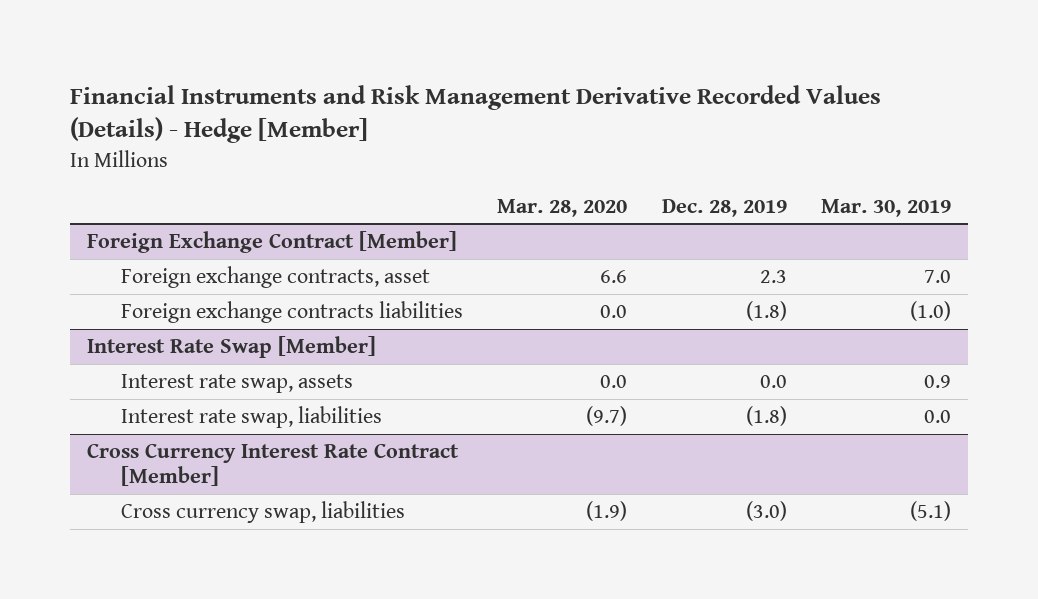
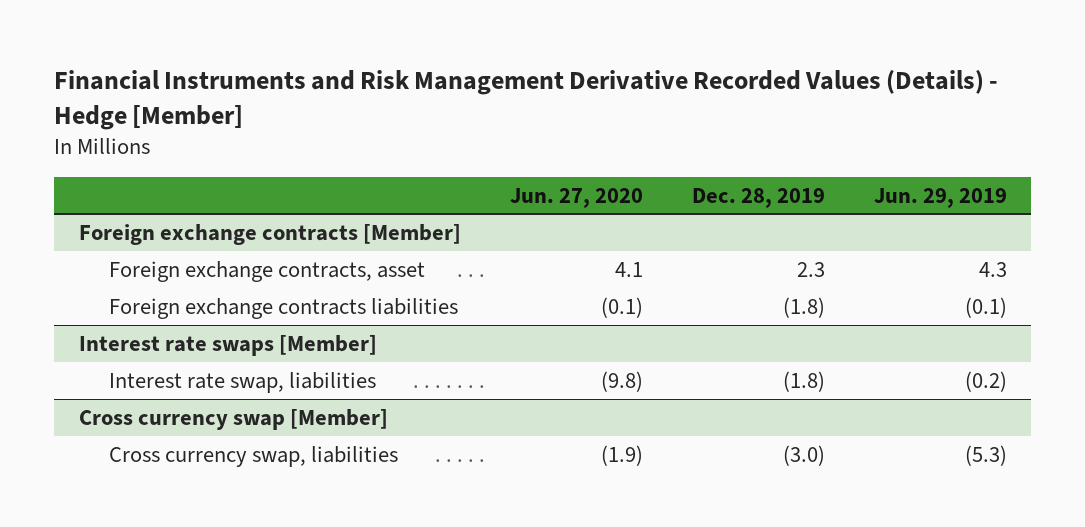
- | Mar. 28, 2020 | Dec. 28, 2019 | Mar. 30, 2019
+ | Jun. 27, 2020 | Dec. 28, 2019 | Jun. 29, 2019
- Foreign Exchange Contract [Member]
+ Foreign exchange contracts [Member]
- Interest Rate Swap [Member]
- Interest rate swap, assets | 0.0 | 0.0 | 0.9
+ Interest rate swaps [Member]
- Cross Currency Interest Rate Contract [Member]
+ Cross currency swap [Member]

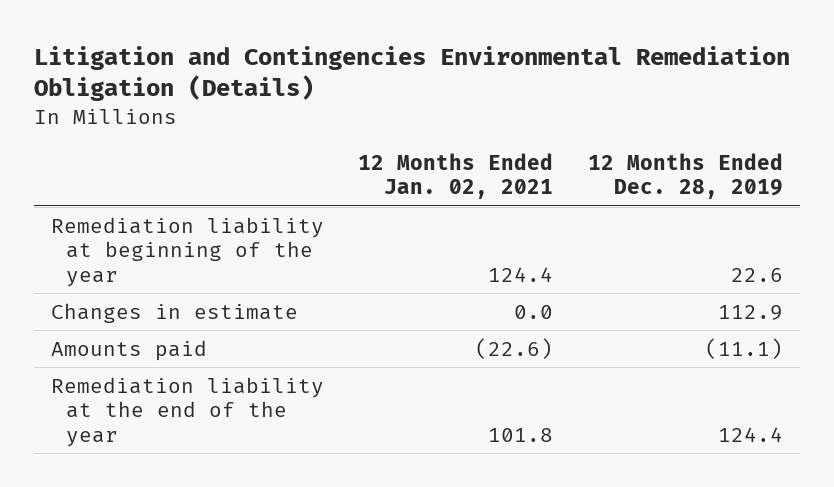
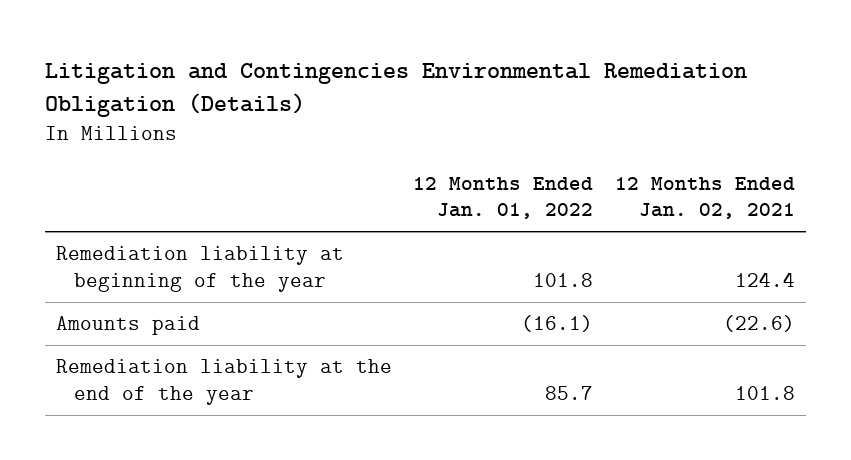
- | 12 Months Ended Jan. 02, 2021 | 12 Months Ended Dec. 28, 2019
+ | 12 Months Ended Jan. 01, 2022 | 12 Months Ended Jan. 02, 2021
- Changes in estimate | 0.0 | 112.9

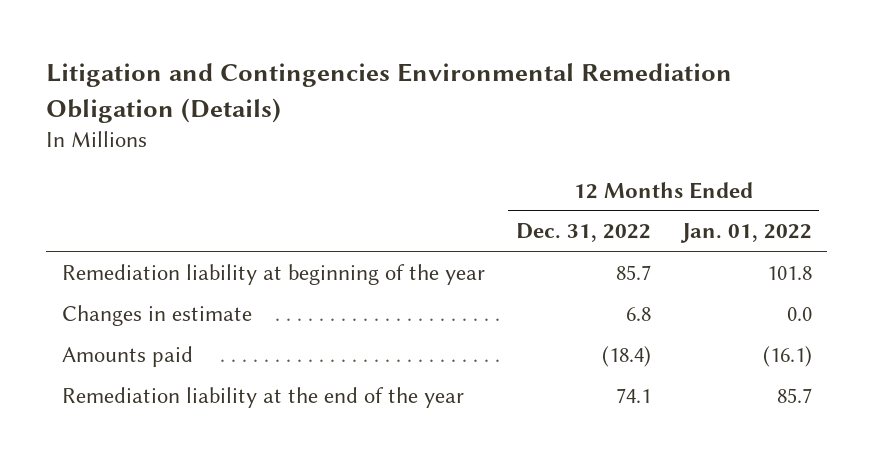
- | 12 Months Ended Jan. 01, 2022 | 12 Months Ended Jan. 02, 2021
+ | 12 Months Ended Dec. 31, 2022 | 12 Months Ended Jan. 01, 2022
+ Changes in estimate | 6.8 | 0.0

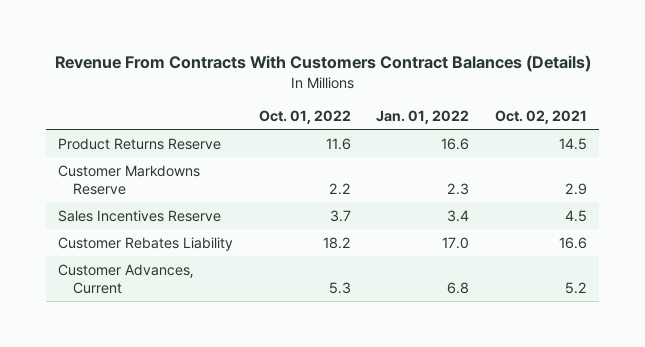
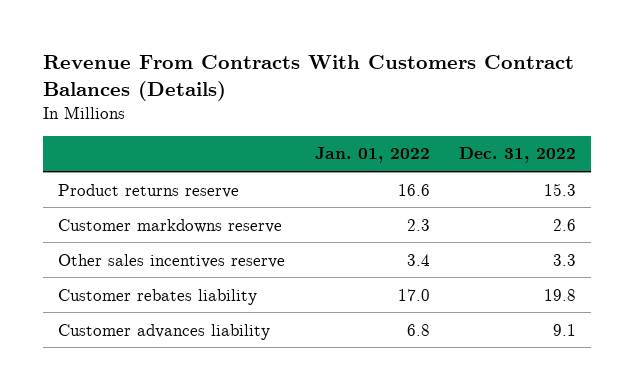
- | Oct. 01, 2022 | Jan. 01, 2022 | Oct. 02, 2021
+ | Jan. 01, 2022 | Dec. 31, 2022
- Product Returns Reserve | 11.6 | 16.6 | 14.5
- Customer Markdowns Reserve | 2.2 | 2.3 | 2.9
- Sales Incentives Reserve | 3.7 | 3.4 | 4.5
- Customer Rebates Liability | 18.2 | 17.0 | 16.6
- Customer Advances, Current | 5.3 | 6.8 | 5.2
+ Product returns reserve | 16.6 | 15.3
+ Customer markdowns reserve | 2.3 | 2.6
+ Other sales incentives reserve | 3.4 | 3.3
+ Customer rebates liability | 17.0 | 19.8
+ Customer advances liability | 6.8 | 9.1

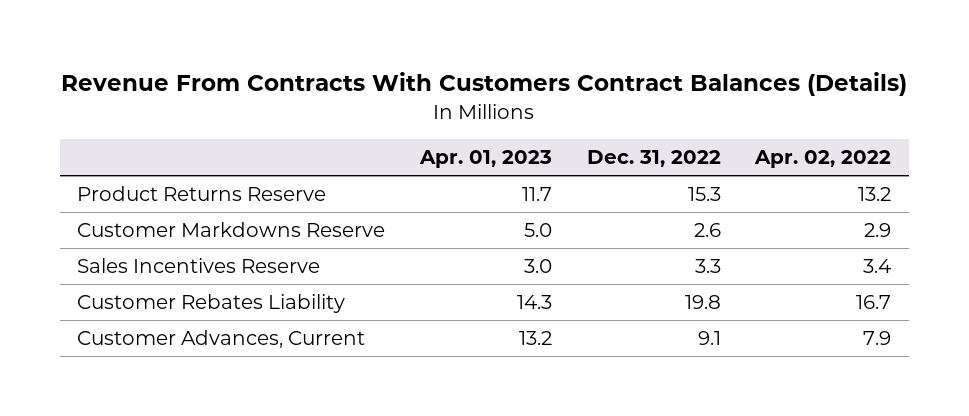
- | Jan. 01, 2022 | Dec. 31, 2022
+ | Apr. 01, 2023 | Dec. 31, 2022 | Apr. 02, 2022
- Product returns reserve | 16.6 | 15.3
- Customer markdowns reserve | 2.3 | 2.6
- Other sales incentives reserve | 3.4 | 3.3
- Customer rebates liability | 17.0 | 19.8
- Customer advances liability | 6.8 | 9.1
+ Product Returns Reserve | 11.7 | 15.3 | 13.2
+ Customer Markdowns Reserve | 5.0 | 2.6 | 2.9
+ Sales Incentives Reserve | 3.0 | 3.3 | 3.4
+ Customer Rebates Liability | 14.3 | 19.8 | 16.7
+ Customer Advances, Current | 13.2 | 9.1 | 7.9

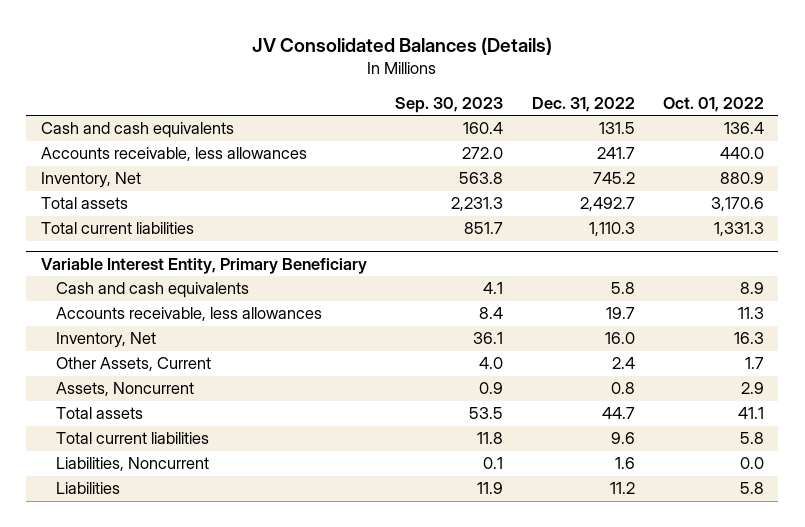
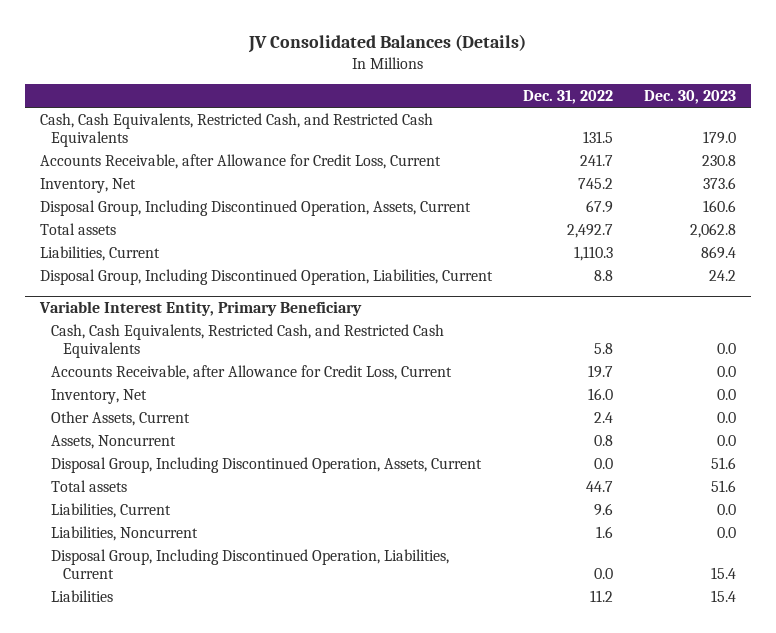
- | Sep. 30, 2023 | Dec. 31, 2022 | Oct. 01, 2022
+ | Dec. 31, 2022 | Dec. 30, 2023
- Cash and cash equivalents | 160.4 | 131.5 | 136.4
- Accounts receivable, less allowances | 272.0 | 241.7 | 440.0
+ Cash, Cash Equivalents, Restricted Cash, and Restricted Cash Equivalents | 131.5 | 179.0
+ Accounts Receivable, after Allowance for Credit Loss, Current | 241.7 | 230.8
+ Disposal Group, Including Discontinued Operation, Assets, Current | 67.9 | 160.6
- Total current liabilities | 851.7 | 1,110.3 | 1,331.3
+ Liabilities, Current | 1,110.3 | 869.4
+ Disposal Group, Including Discontinued Operation, Liabilities, Current | 8.8 | 24.2
@ Variable Interest Entity, Primary Beneficiary
- Cash and cash equivalents | 4.1 | 5.8 | 8.9
- Accounts receivable, less allowances | 8.4 | 19.7 | 11.3
+ Cash, Cash Equivalents, Restricted Cash, and Restricted Cash Equivalents | 5.8 | 0.0
+ Accounts Receivable, after Allowance for Credit Loss, Current | 19.7 | 0.0
+ Disposal Group, Including Discontinued Operation, Assets, Current | 0.0 | 51.6
- Total current liabilities | 11.8 | 9.6 | 5.8
+ Liabilities, Current | 9.6 | 0.0
+ Disposal Group, Including Discontinued Operation, Liabilities, Current | 0.0 | 15.4

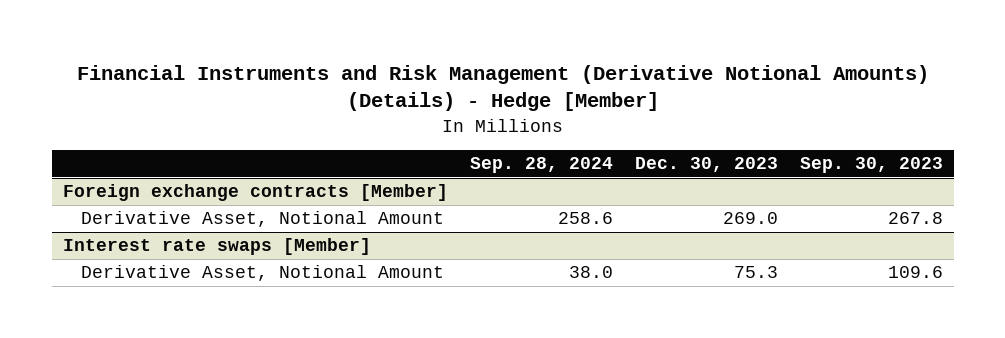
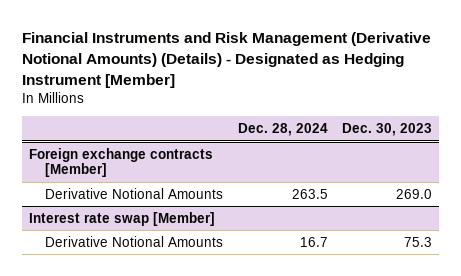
- Financial Instruments and Risk Management (Derivative Notional Amounts) (Details) - Hedge [Member]
+ Financial Instruments and Risk Management (Derivative Notional Amounts) (Details) - Designated as Hedging Instrument [Member]
- | Sep. 28, 2024 | Dec. 30, 2023 | Sep. 30, 2023
+ | Dec. 28, 2024 | Dec. 30, 2023
@ Foreign exchange contracts [Member]
- Derivative Asset, Notional Amount | 258.6 | 269.0 | 267.8
- Interest rate swaps [Member]
- Derivative Asset, Notional Amount | 38.0 | 75.3 | 109.6
@ Foreign exchange contracts [Member]
+ Derivative Notional Amounts | 263.5 | 269.0
+ Interest rate swap [Member]
+ Derivative Notional Amounts | 16.7 | 75.3

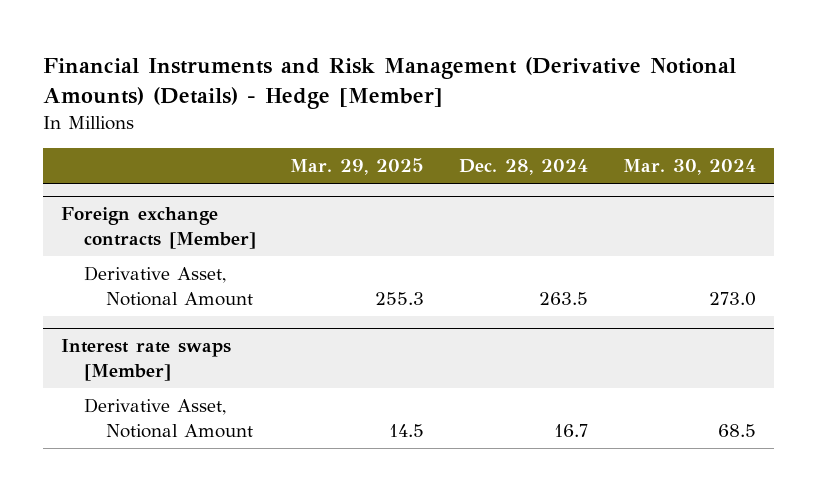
- Financial Instruments and Risk Management (Derivative Notional Amounts) (Details) - Designated as Hedging Instrument [Member]
+ Financial Instruments and Risk Management (Derivative Notional Amounts) (Details) - Hedge [Member]
- | Dec. 28, 2024 | Dec. 30, 2023
+ | Mar. 29, 2025 | Dec. 28, 2024 | Mar. 30, 2024
@ Foreign exchange contracts [Member]
- Derivative Notional Amounts | 263.5 | 269.0
- Interest rate swap [Member]
- Derivative Notional Amounts | 16.7 | 75.3
@ Foreign exchange contracts [Member]
+ Derivative Asset, Notional Amount | 255.3 | 263.5 | 273.0
+ Interest rate swaps [Member]
+ Derivative Asset, Notional Amount | 14.5 | 16.7 | 68.5

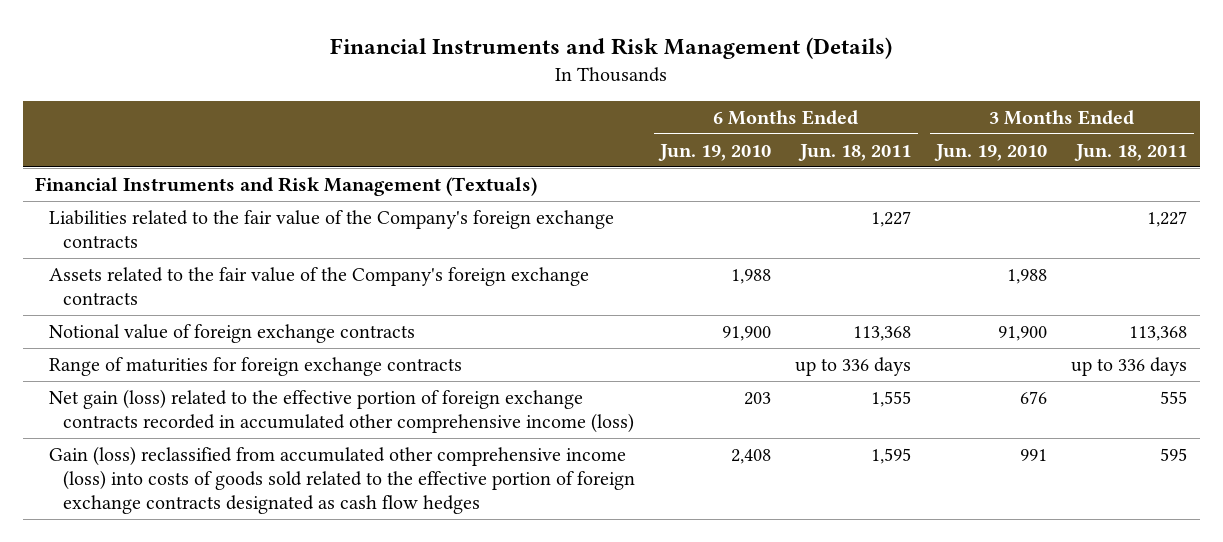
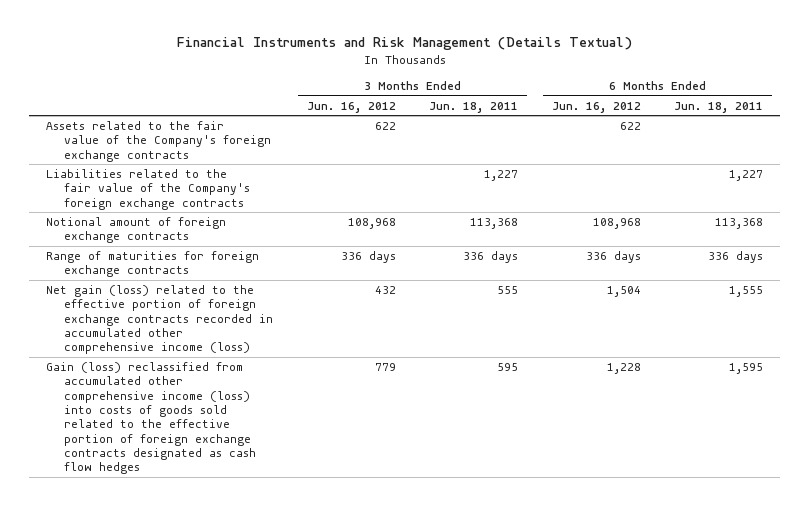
- Financial Instruments and Risk Management (Details)
+ Financial Instruments and Risk Management (Details Textual)
- | 6 Months Ended Jun. 19, 2010 | 6 Months Ended Jun. 18, 2011 | 3 Months Ended Jun. 19, 2010 | 3 Months Ended Jun. 18, 2011
+ | 3 Months Ended Jun. 16, 2012 | 3 Months Ended Jun. 18, 2011 | 6 Months Ended Jun. 16, 2012 | 6 Months Ended Jun. 18, 2011
- Financial Instruments and Risk Management (Textuals)
- Notional value of foreign exchange contracts | 91,900 | 113,368 | 91,900 | 113,368
- Range of maturities for foreign exchange contracts | | up to 336 days | | up to 336 days
moved down: Liabilities related to the fair value of the Company's foreign exchange contracts | | 1,227 | | 1,227
+ Notional amount of foreign exchange contracts | 108,968 | 113,368 | 108,968 | 113,368
+ Range of maturities for foreign exchange contracts | 336 days | 336 days | 336 days | 336 days

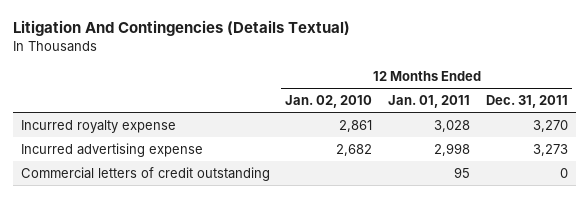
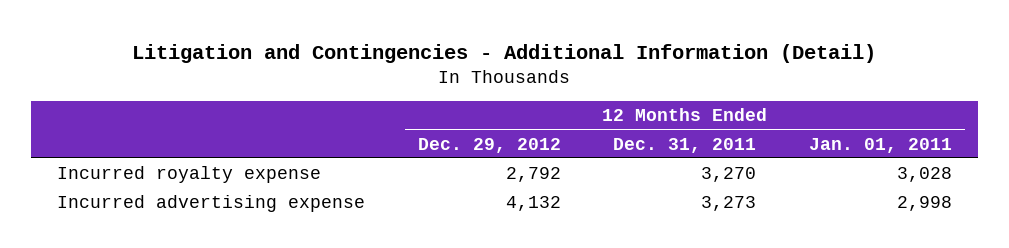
- Litigation And Contingencies (Details Textual)
+ Litigation and Contingencies - Additional Information (Detail)
- | 12 Months Ended Jan. 02, 2010 | 12 Months Ended Jan. 01, 2011 | 12 Months Ended Dec. 31, 2011
+ | 12 Months Ended Dec. 29, 2012 | 12 Months Ended Dec. 31, 2011 | 12 Months Ended Jan. 01, 2011
- Commercial letters of credit outstanding | | 95 | 0

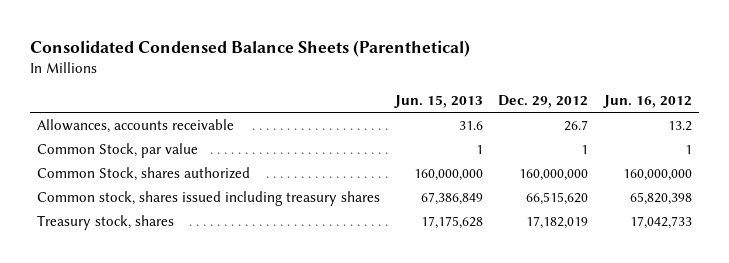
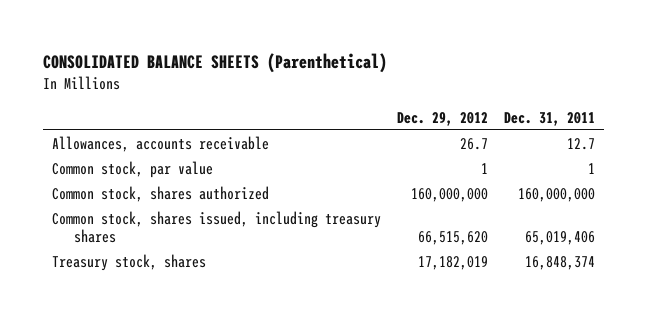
- Consolidated Condensed Balance Sheets (Parenthetical)
+ CONSOLIDATED BALANCE SHEETS (Parenthetical)
- | Jun. 15, 2013 | Dec. 29, 2012 | Jun. 16, 2012
+ | Dec. 29, 2012 | Dec. 31, 2011
- Common Stock, par value | 1 | 1 | 1
- Common Stock, shares authorized | 160,000,000 | 160,000,000 | 160,000,000
- Common stock, shares issued including treasury shares | 67,386,849 | 66,515,620 | 65,820,398
+ Common stock, par value | 1 | 1
+ Common stock, shares authorized | 160,000,000 | 160,000,000
+ Common stock, shares issued, including treasury shares | 66,515,620 | 65,019,406

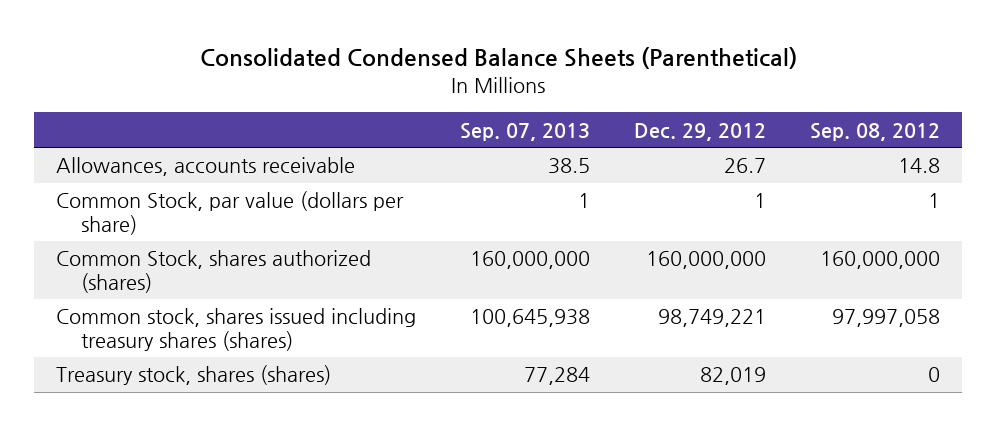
- CONSOLIDATED BALANCE SHEETS (Parenthetical)
+ Consolidated Condensed Balance Sheets (Parenthetical)
- | Dec. 29, 2012 | Dec. 31, 2011
+ | Sep. 07, 2013 | Dec. 29, 2012 | Sep. 08, 2012
- Common stock, par value | 1 | 1
- Common stock, shares authorized | 160,000,000 | 160,000,000
- Common stock, shares issued, including treasury shares | 66,515,620 | 65,019,406
- Treasury stock, shares | 17,182,019 | 16,848,374
+ Common Stock, par value (dollars per share) | 1 | 1 | 1
+ Common Stock, shares authorized (shares) | 160,000,000 | 160,000,000 | 160,000,000
+ Common stock, shares issued including treasury shares (shares) | 100,645,938 | 98,749,221 | 97,997,058
+ Treasury stock, shares (shares) | 77,284 | 82,019 | 0

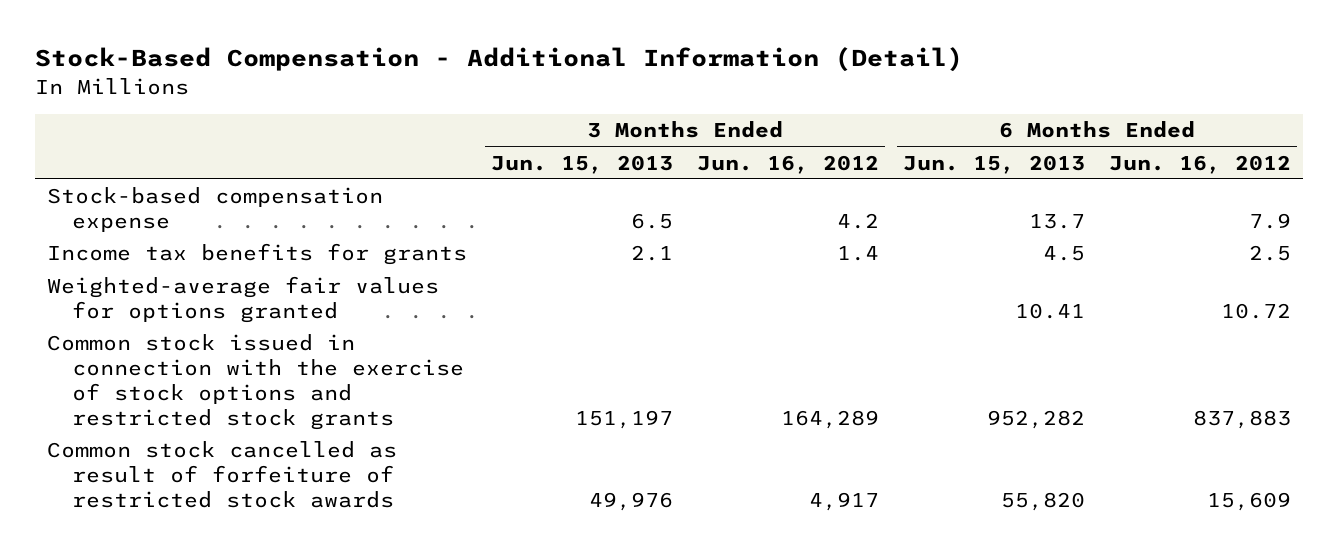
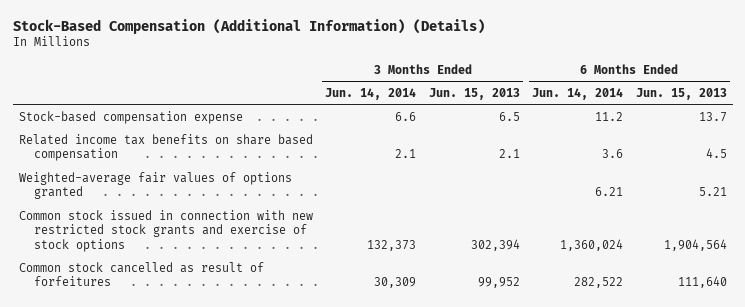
- Stock-Based Compensation - Additional Information (Detail)
+ Stock-Based Compensation (Additional Information) (Details)
- | 3 Months Ended Jun. 15, 2013 | 3 Months Ended Jun. 16, 2012 | 6 Months Ended Jun. 15, 2013 | 6 Months Ended Jun. 16, 2012
+ | 3 Months Ended Jun. 14, 2014 | 3 Months Ended Jun. 15, 2013 | 6 Months Ended Jun. 14, 2014 | 6 Months Ended Jun. 15, 2013
- Income tax benefits for grants | 2.1 | 1.4 | 4.5 | 2.5
- Weighted-average fair values for options granted | | | 10.41 | 10.72
- Common stock issued in connection with the exercise of stock options and restricted stock grants | 151,197 | 164,289 | 952,282 | 837,883
- Common stock cancelled as result of forfeiture of restricted stock awards | 49,976 | 4,917 | 55,820 | 15,609
+ Related income tax benefits on share based compensation | 2.1 | 2.1 | 3.6 | 4.5
+ Weighted-average fair values of options granted | | | 6.21 | 5.21
+ Common stock issued in connection with new restricted stock grants and exercise of stock options | 132,373 | 302,394 | 1,360,024 | 1,904,564
+ Common stock cancelled as result of forfeitures | 30,309 | 99,952 | 282,522 | 111,640

